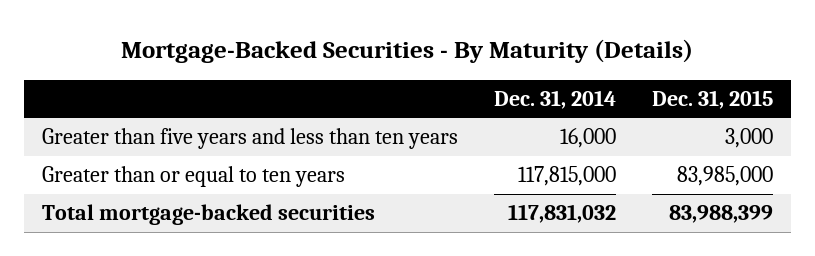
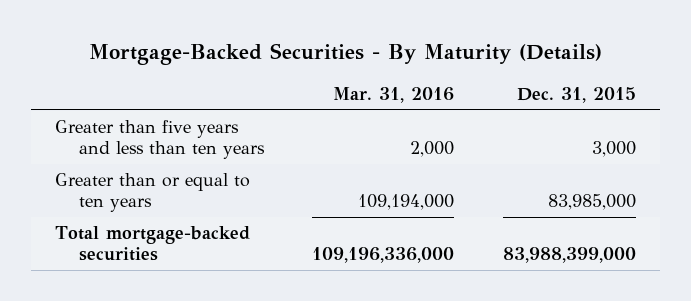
- | Dec. 31, 2014 | Dec. 31, 2015
+ | Mar. 31, 2016 | Dec. 31, 2015
- Total mortgage-backed securities | 117,831,032 | 83,988,399
+ Total mortgage-backed securities | 109,196,336,000 | 83,988,399,000

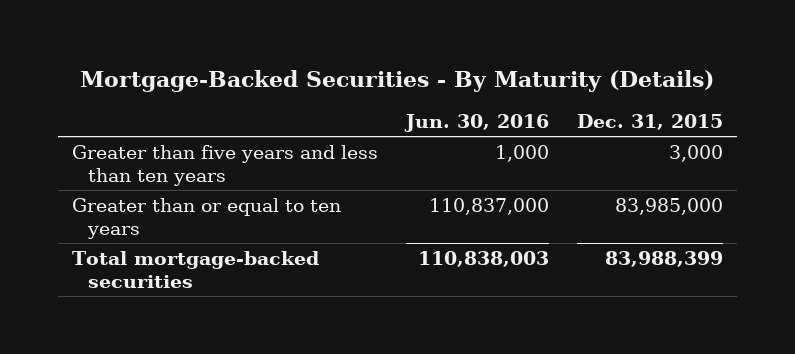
- | Mar. 31, 2016 | Dec. 31, 2015
+ | Jun. 30, 2016 | Dec. 31, 2015
- Total mortgage-backed securities | 109,196,336,000 | 83,988,399,000
+ Total mortgage-backed securities | 110,838,003 | 83,988,399

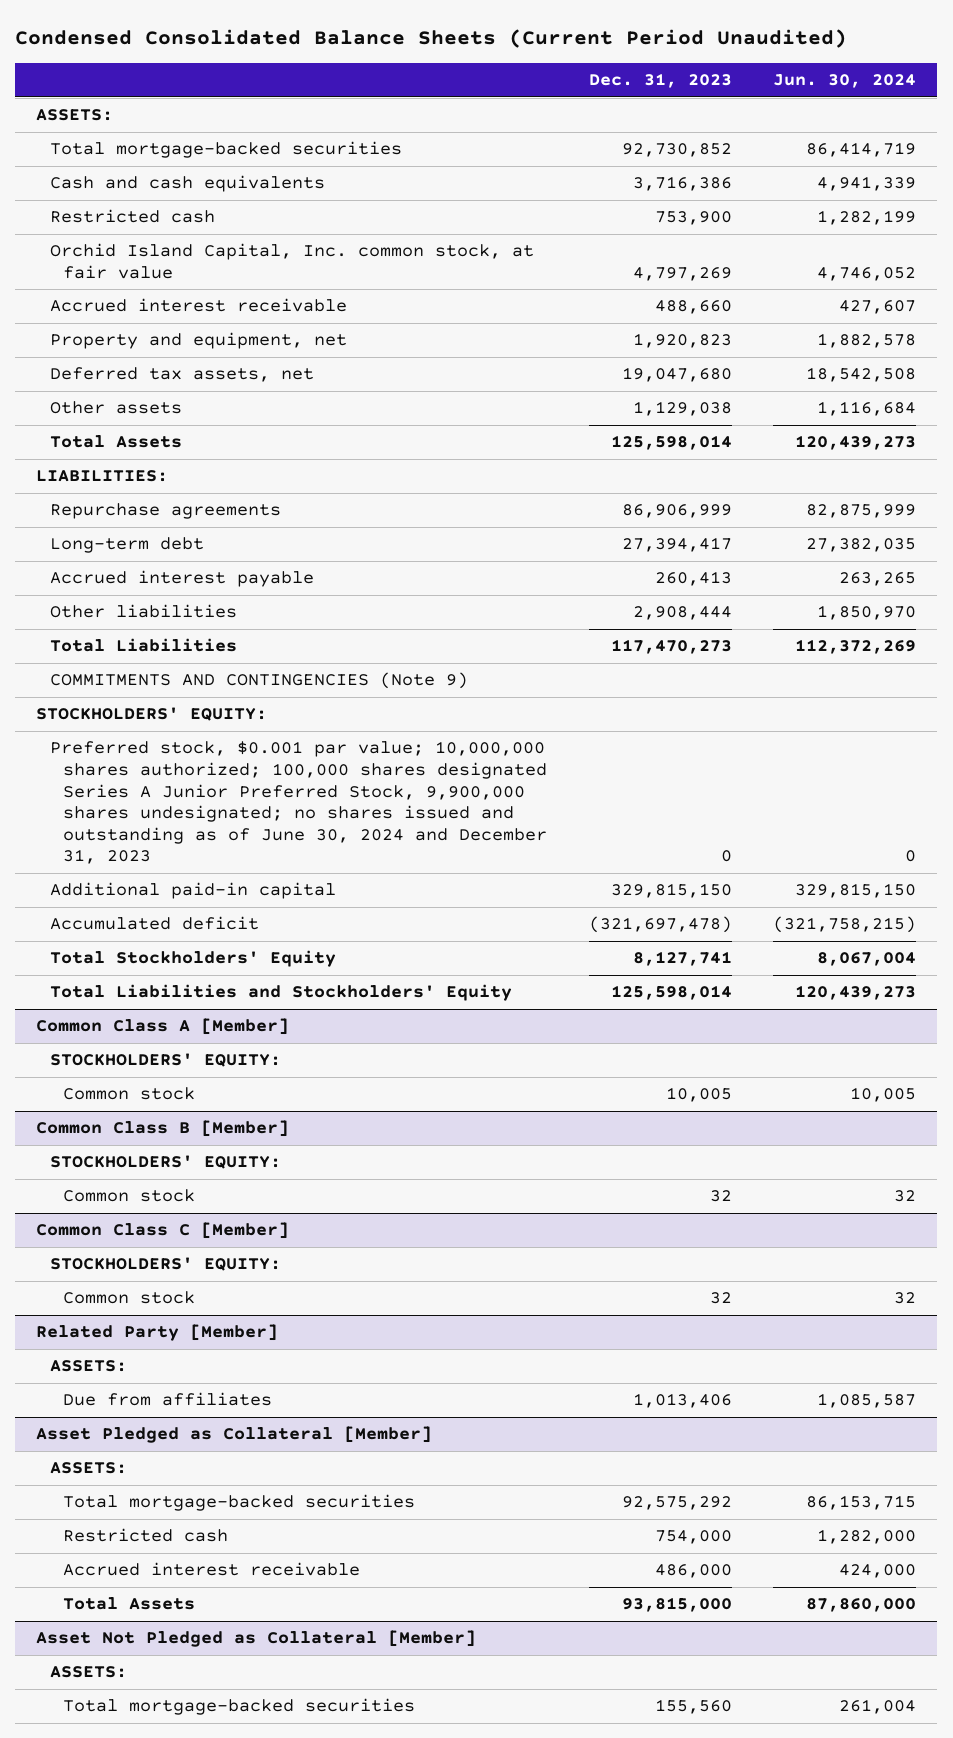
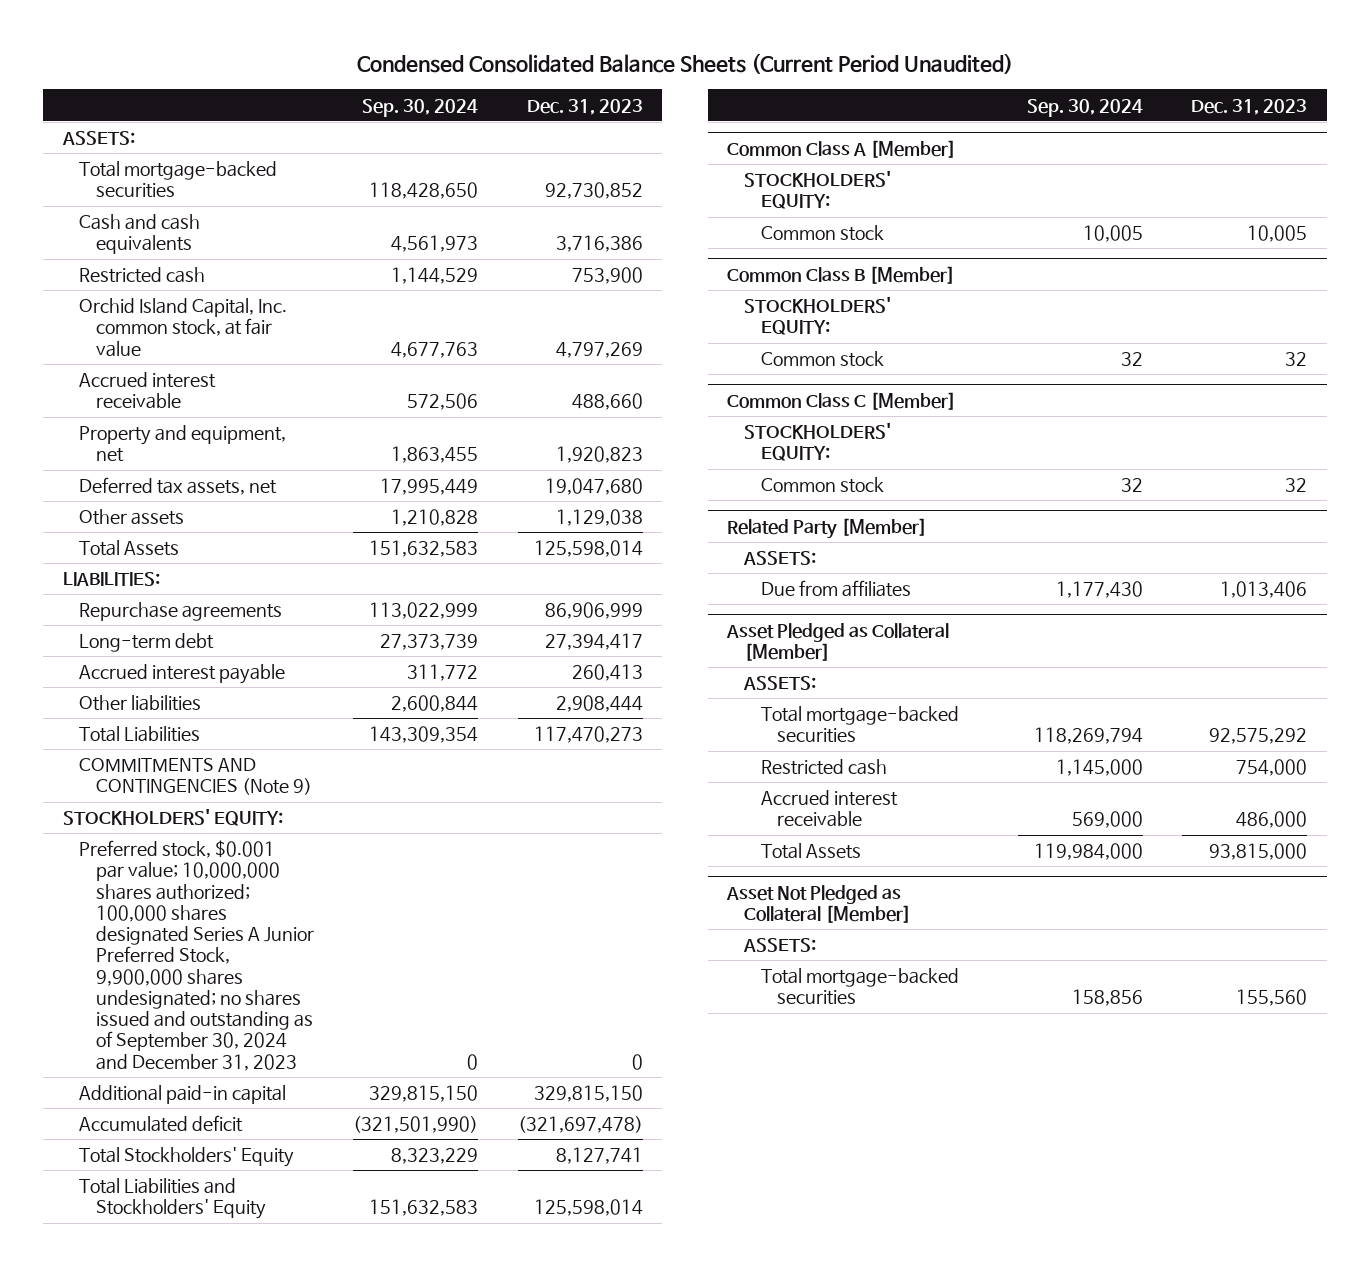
- | Dec. 31, 2023 | Jun. 30, 2024
+ | Sep. 30, 2024 | Dec. 31, 2023
- Preferred stock, $0.001 par value; 10,000,000 shares authorized; 100,000 shares designated Series A Junior Preferred Stock, 9,900,000 shares undesignated; no shares issued and outstanding as of June 30, 2024 and December 31, 2023 | 0 | 0
+ Preferred stock, $0.001 par value; 10,000,000 shares authorized; 100,000 shares designated Series A Junior Preferred Stock, 9,900,000 shares undesignated; no shares issued and outstanding as of September 30, 2024 and December 31, 2023 | 0 | 0

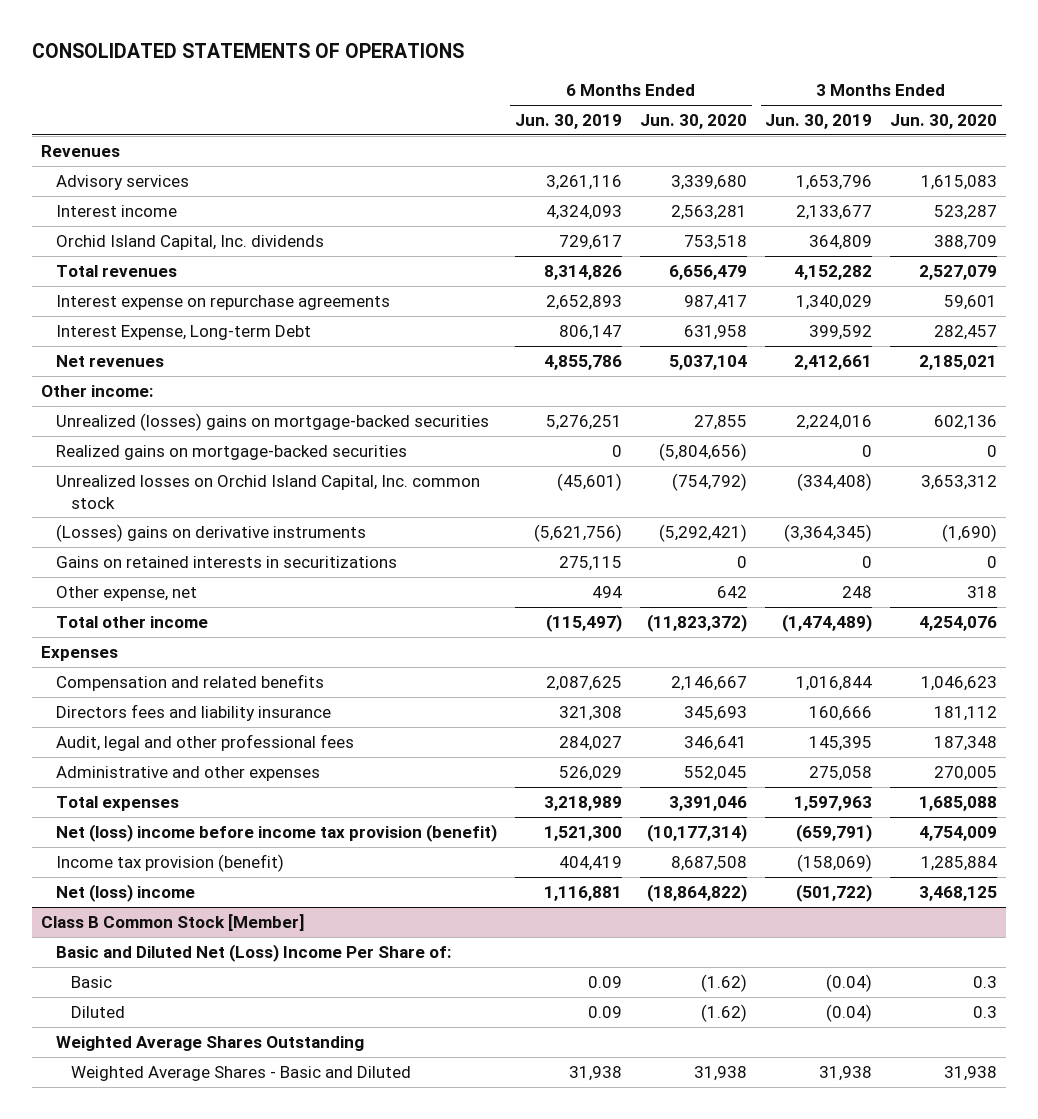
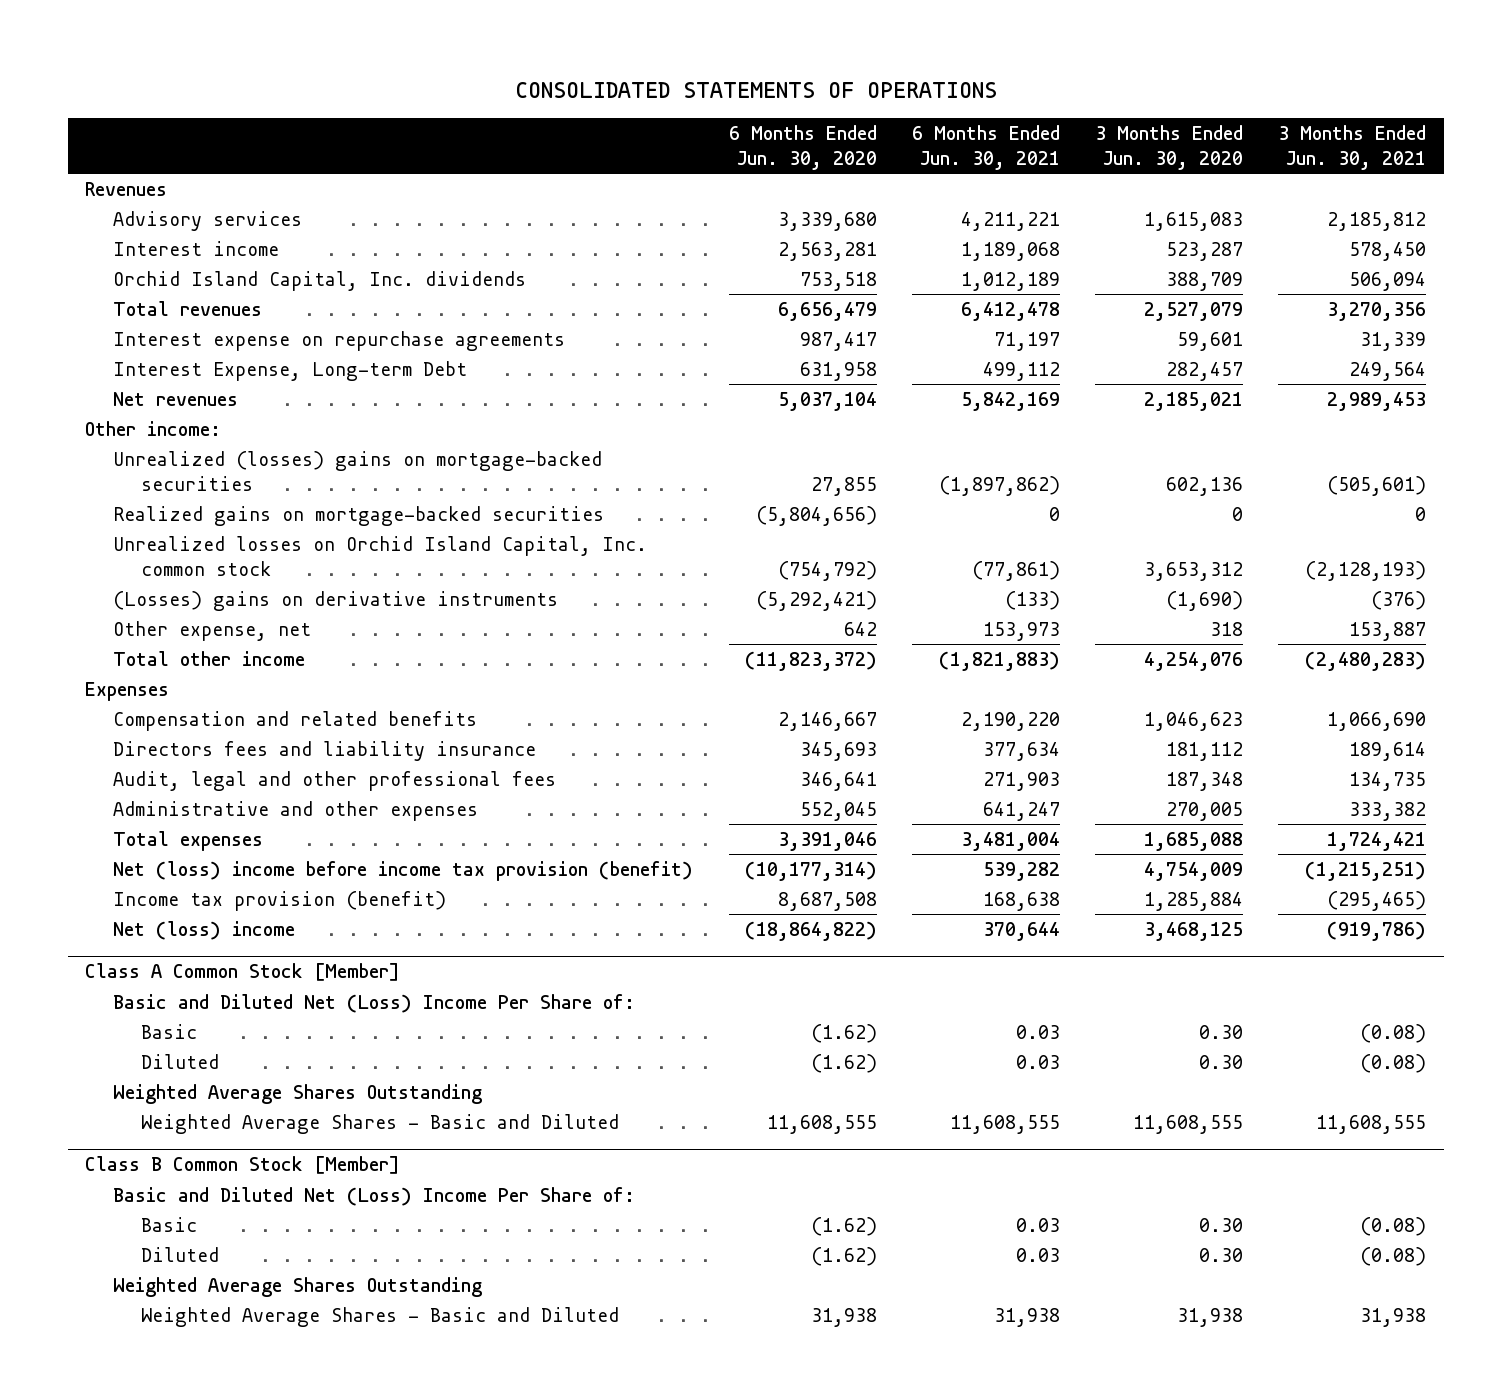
- | 6 Months Ended Jun. 30, 2019 | 6 Months Ended Jun. 30, 2020 | 3 Months Ended Jun. 30, 2019 | 3 Months Ended Jun. 30, 2020
+ | 6 Months Ended Jun. 30, 2020 | 6 Months Ended Jun. 30, 2021 | 3 Months Ended Jun. 30, 2020 | 3 Months Ended Jun. 30, 2021
- Gains on retained interests in securitizations | 275,115 | 0 | 0 | 0
+ Class A Common Stock [Member]
+ Basic and Diluted Net (Loss) Income Per Share of:
+ Basic | (1.62) | 0.03 | 0.30 | (0.08)
+ Diluted | (1.62) | 0.03 | 0.30 | (0.08)
+ Weighted Average Shares Outstanding
+ Weighted Average Shares - Basic and Diluted | 11,608,555 | 11,608,555 | 11,608,555 | 11,608,555
@ Class B Common Stock [Member]
- Basic | 0.09 | (1.62) | (0.04) | 0.3
- Diluted | 0.09 | (1.62) | (0.04) | 0.3
+ Basic | (1.62) | 0.03 | 0.30 | (0.08)
+ Diluted | (1.62) | 0.03 | 0.30 | (0.08)

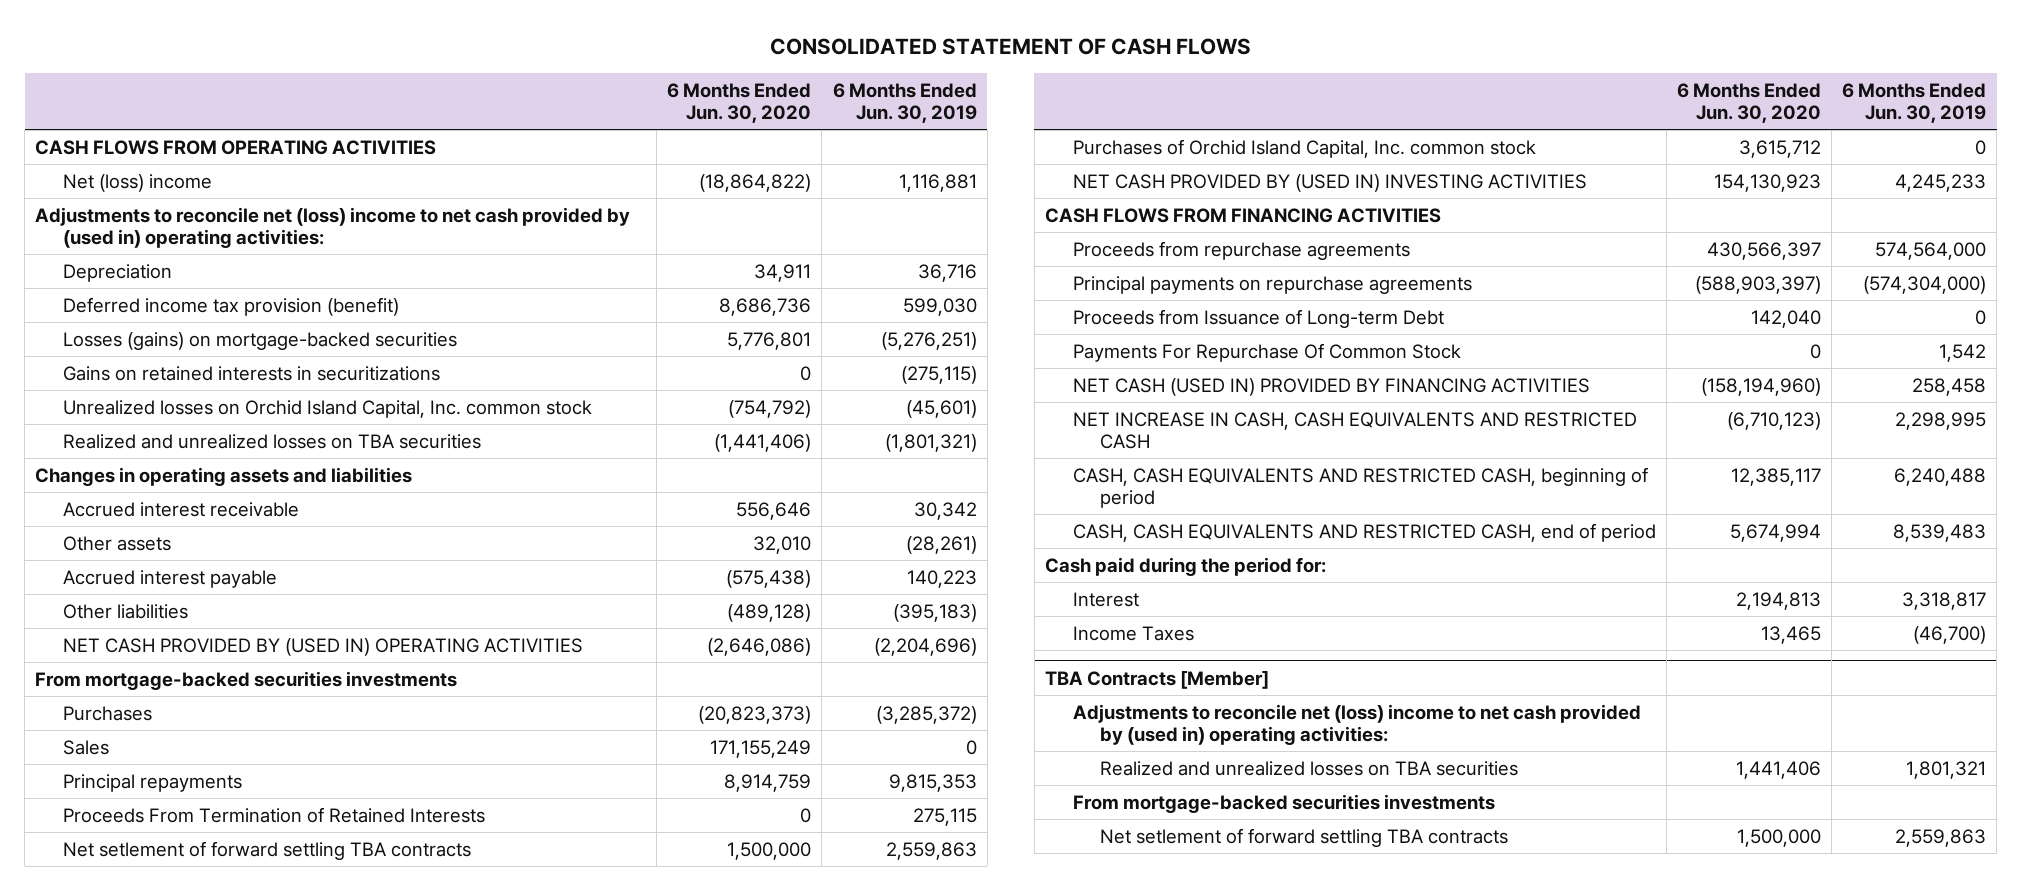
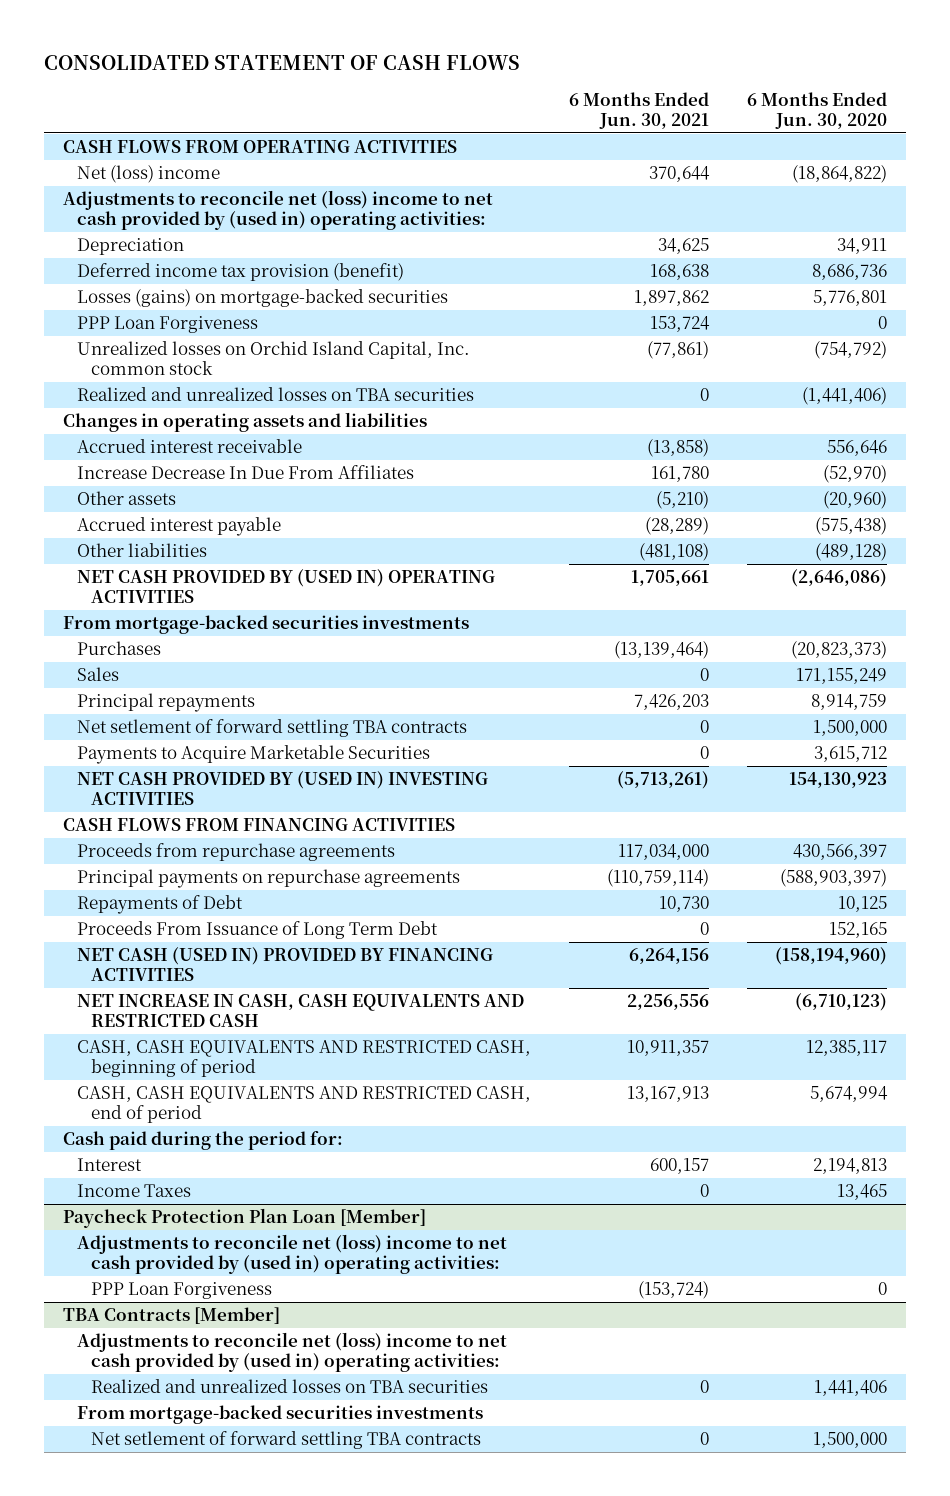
- | 6 Months Ended Jun. 30, 2020 | 6 Months Ended Jun. 30, 2019
+ | 6 Months Ended Jun. 30, 2021 | 6 Months Ended Jun. 30, 2020
- Gains on retained interests in securitizations | 0 | (275,115)
+ PPP Loan Forgiveness | 153,724 | 0
- Other assets | 32,010 | (28,261)
+ Increase Decrease In Due From Affiliates | 161,780 | (52,970)
+ Other assets | (5,210) | (20,960)
- Proceeds From Termination of Retained Interests | 0 | 275,115
- Purchases of Orchid Island Capital, Inc. common stock | 3,615,712 | 0
+ Payments to Acquire Marketable Securities | 0 | 3,615,712
- Proceeds from Issuance of Long-term Debt | 142,040 | 0
- Payments For Repurchase Of Common Stock | 0 | 1,542
+ Repayments of Debt | 10,730 | 10,125
+ Proceeds From Issuance of Long Term Debt | 0 | 152,165
+ Paycheck Protection Plan Loan [Member]
+ Adjustments to reconcile net (loss) income to net cash provided by (used in) operating activities:
+ PPP Loan Forgiveness | (153,724) | 0

